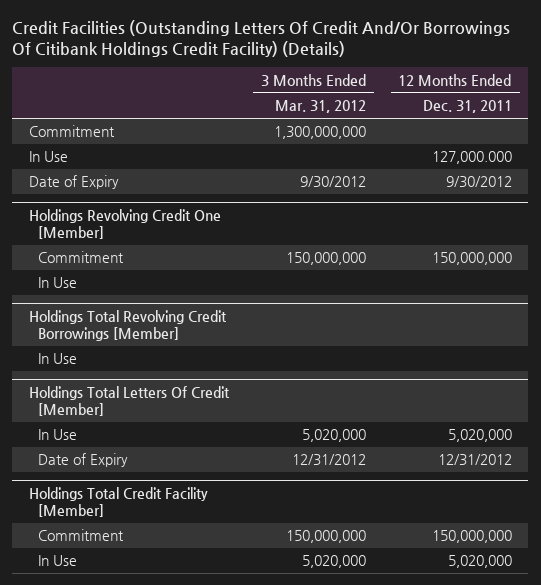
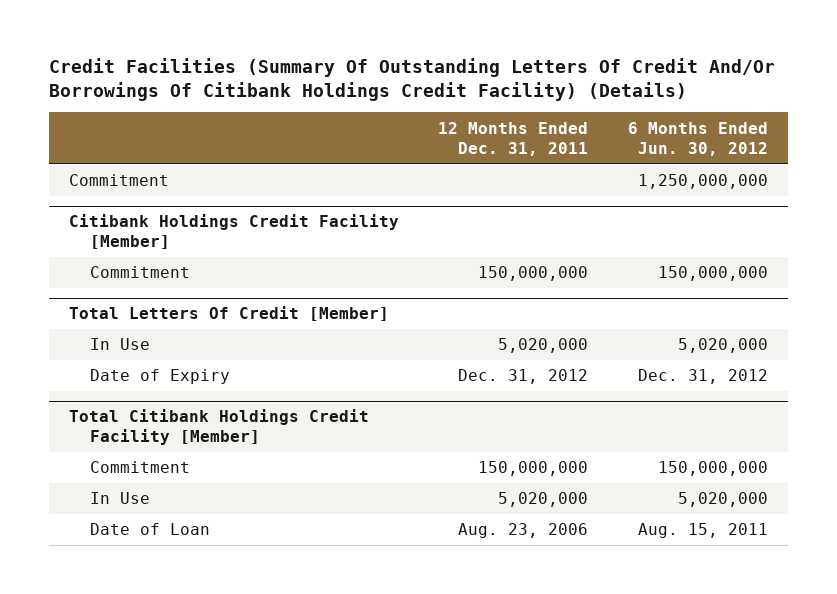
- Credit Facilities (Outstanding Letters Of Credit And/Or Borrowings Of Citibank Holdings Credit Facility) (Details)
+ Credit Facilities (Summary Of Outstanding Letters Of Credit And/Or Borrowings Of Citibank Holdings Credit Facility) (Details)
- | 3 Months Ended Mar. 31, 2012 | 12 Months Ended Dec. 31, 2011
+ | 12 Months Ended Dec. 31, 2011 | 6 Months Ended Jun. 30, 2012
- In Use | | 127,000.000
- Date of Expiry | 9/30/2012 | 9/30/2012
- Holdings Revolving Credit One [Member]
+ Citibank Holdings Credit Facility [Member]
- In Use
- Holdings Total Revolving Credit Borrowings [Member]
- In Use
- Holdings Total Letters Of Credit [Member]
+ Total Letters Of Credit [Member]
- Date of Expiry | 12/31/2012 | 12/31/2012
- Holdings Total Credit Facility [Member]
+ Date of Expiry | Dec. 31, 2012 | Dec. 31, 2012
+ Total Citibank Holdings Credit Facility [Member]
+ Date of Loan | Aug. 23, 2006 | Aug. 15, 2011

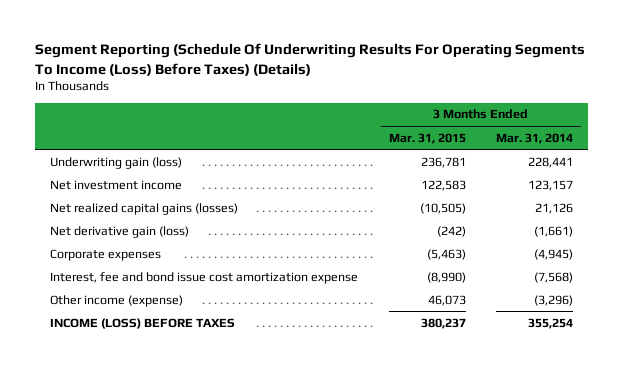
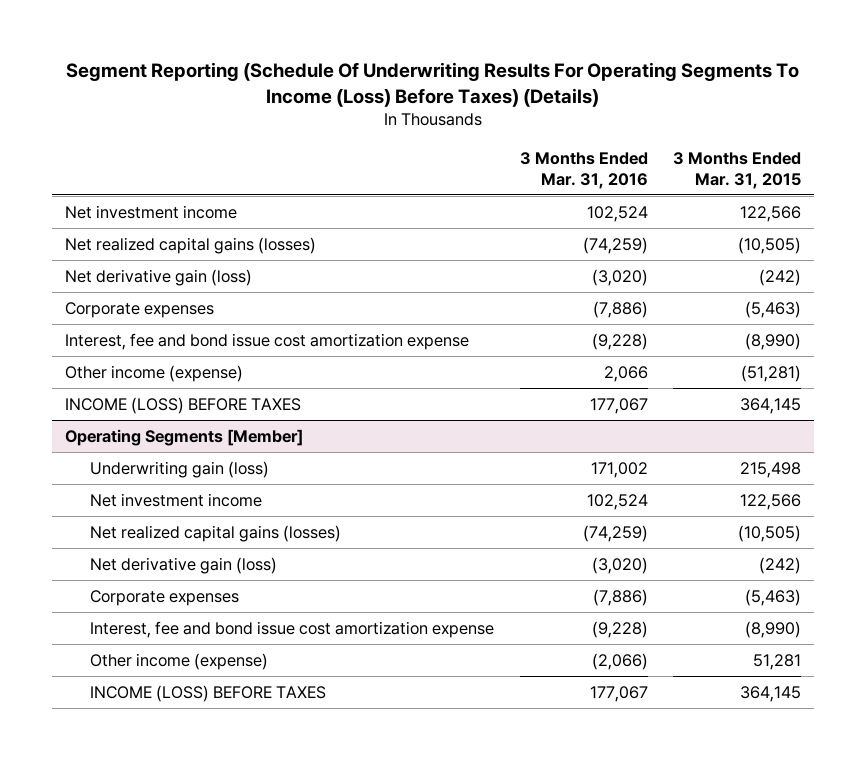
- | 3 Months Ended Mar. 31, 2015 | 3 Months Ended Mar. 31, 2014
+ | 3 Months Ended Mar. 31, 2016 | 3 Months Ended Mar. 31, 2015
- Underwriting gain (loss) | 236,781 | 228,441
- Net investment income | 122,583 | 123,157
+ Net investment income | 102,524 | 122,566
- Other income (expense) | 46,073 | (3,296)
- INCOME (LOSS) BEFORE TAXES | 380,237 | 355,254
+ Other income (expense) | 2,066 | (51,281)
+ INCOME (LOSS) BEFORE TAXES | 177,067 | 364,145
+ Operating Segments [Member]
+ Underwriting gain (loss) | 171,002 | 215,498
+ Net investment income | 102,524 | 122,566
+ Net realized capital gains (losses) | (74,259) | (10,505)
+ Net derivative gain (loss) | (3,020) | (242)
+ Corporate expenses | (7,886) | (5,463)
+ Interest, fee and bond issue cost amortization expense | (9,228) | (8,990)
+ Other income (expense) | (2,066) | 51,281
+ INCOME (LOSS) BEFORE TAXES | 177,067 | 364,145

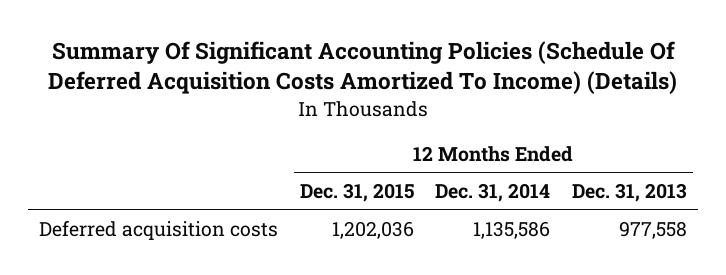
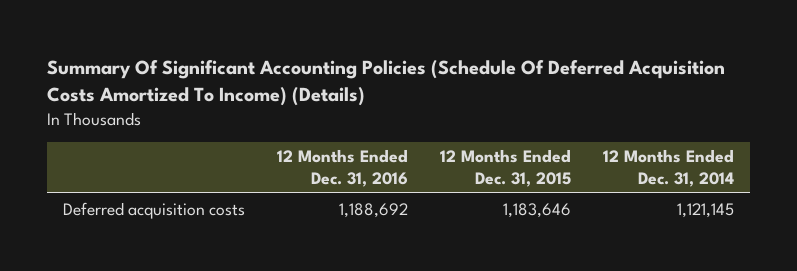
- | 12 Months Ended Dec. 31, 2015 | 12 Months Ended Dec. 31, 2014 | 12 Months Ended Dec. 31, 2013
+ | 12 Months Ended Dec. 31, 2016 | 12 Months Ended Dec. 31, 2015 | 12 Months Ended Dec. 31, 2014
- Deferred acquisition costs | 1,202,036 | 1,135,586 | 977,558
+ Deferred acquisition costs | 1,188,692 | 1,183,646 | 1,121,145

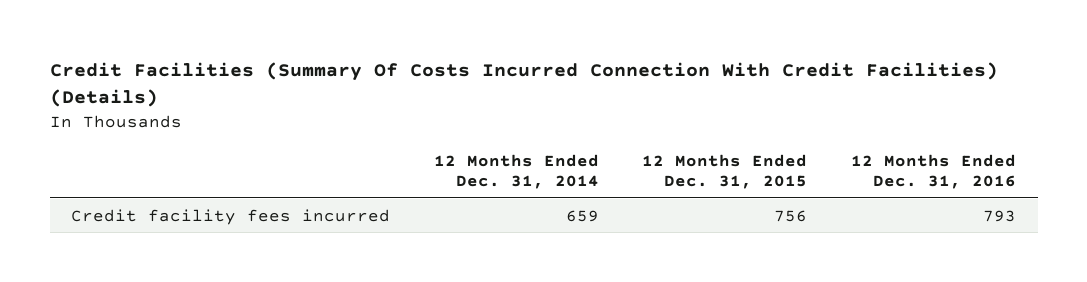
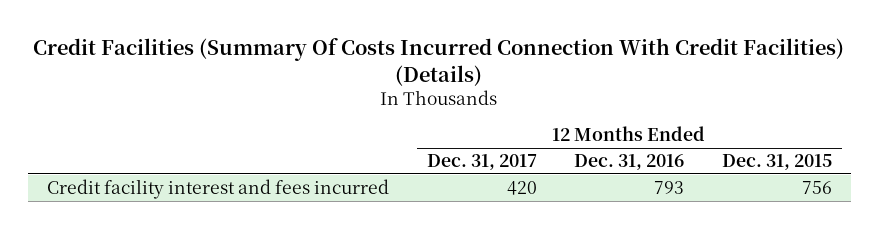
- | 12 Months Ended Dec. 31, 2014 | 12 Months Ended Dec. 31, 2015 | 12 Months Ended Dec. 31, 2016
+ | 12 Months Ended Dec. 31, 2017 | 12 Months Ended Dec. 31, 2016 | 12 Months Ended Dec. 31, 2015
- Credit facility fees incurred | 659 | 756 | 793
+ Credit facility interest and fees incurred | 420 | 793 | 756

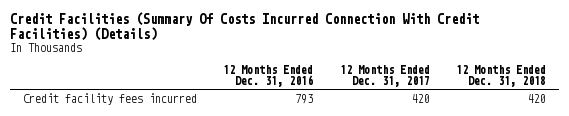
- | 12 Months Ended Dec. 31, 2017 | 12 Months Ended Dec. 31, 2016 | 12 Months Ended Dec. 31, 2015
+ | 12 Months Ended Dec. 31, 2016 | 12 Months Ended Dec. 31, 2017 | 12 Months Ended Dec. 31, 2018
- Credit facility interest and fees incurred | 420 | 793 | 756
+ Credit facility fees incurred | 793 | 420 | 420

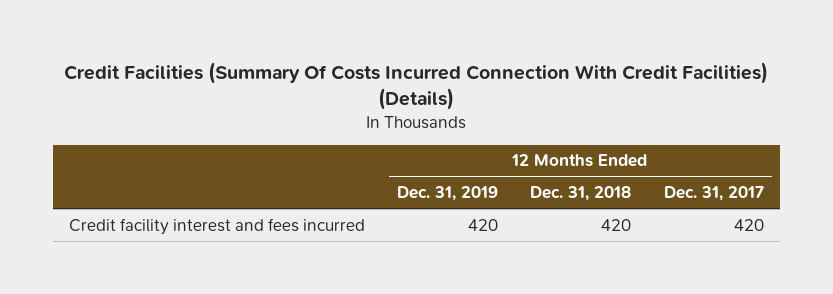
- | 12 Months Ended Dec. 31, 2016 | 12 Months Ended Dec. 31, 2017 | 12 Months Ended Dec. 31, 2018
+ | 12 Months Ended Dec. 31, 2019 | 12 Months Ended Dec. 31, 2018 | 12 Months Ended Dec. 31, 2017
- Credit facility fees incurred | 793 | 420 | 420
+ Credit facility interest and fees incurred | 420 | 420 | 420

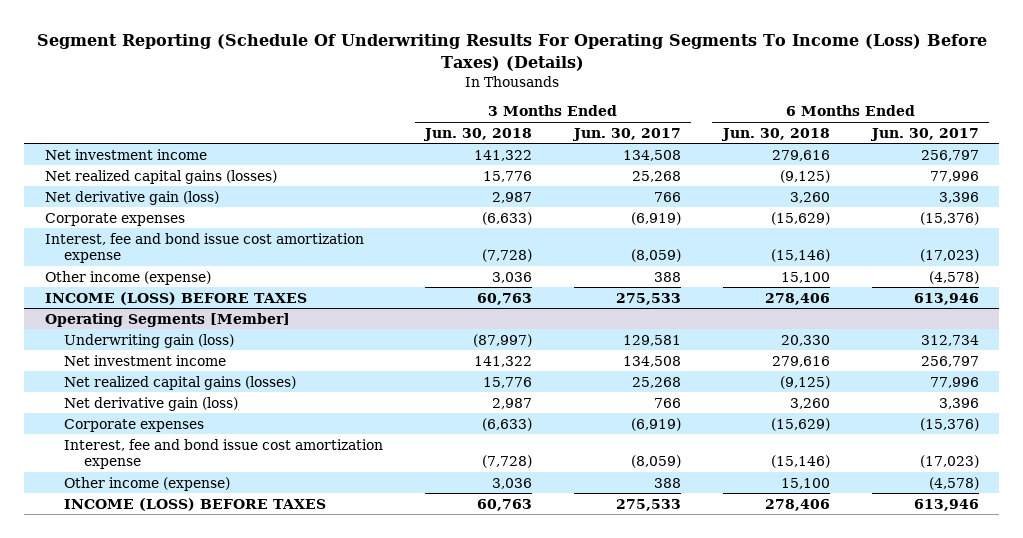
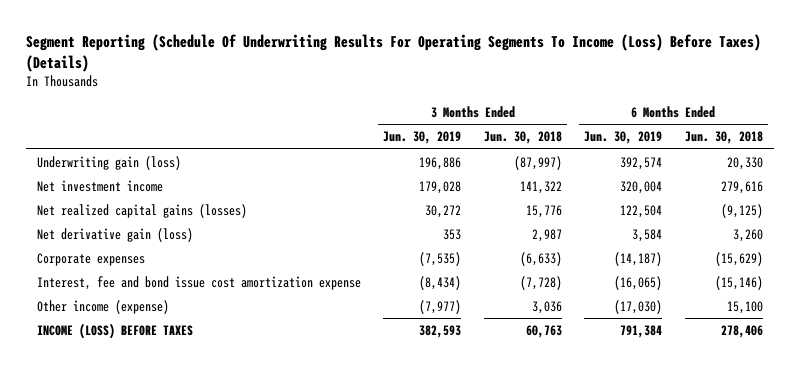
- | 3 Months Ended Jun. 30, 2018 | 3 Months Ended Jun. 30, 2017 | 6 Months Ended Jun. 30, 2018 | 6 Months Ended Jun. 30, 2017
+ | 3 Months Ended Jun. 30, 2019 | 3 Months Ended Jun. 30, 2018 | 6 Months Ended Jun. 30, 2019 | 6 Months Ended Jun. 30, 2018
- Net investment income | 141,322 | 134,508 | 279,616 | 256,797
- Net realized capital gains (losses) | 15,776 | 25,268 | (9,125) | 77,996
- Net derivative gain (loss) | 2,987 | 766 | 3,260 | 3,396
- Corporate expenses | (6,633) | (6,919) | (15,629) | (15,376)
- Interest, fee and bond issue cost amortization expense | (7,728) | (8,059) | (15,146) | (17,023)
- Other income (expense) | 3,036 | 388 | 15,100 | (4,578)
- INCOME (LOSS) BEFORE TAXES | 60,763 | 275,533 | 278,406 | 613,946
- Operating Segments [Member]

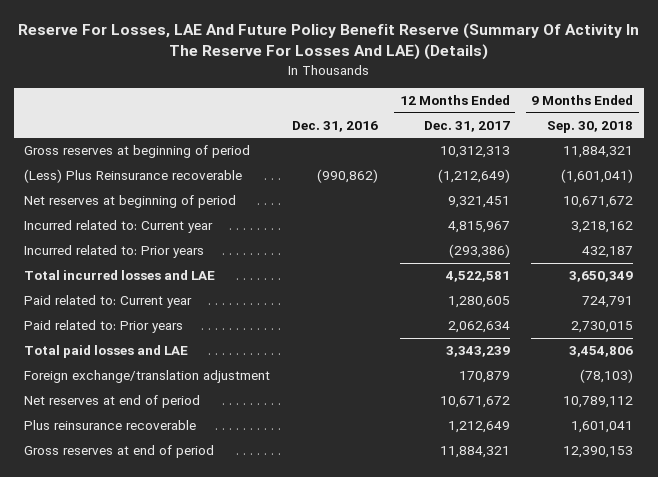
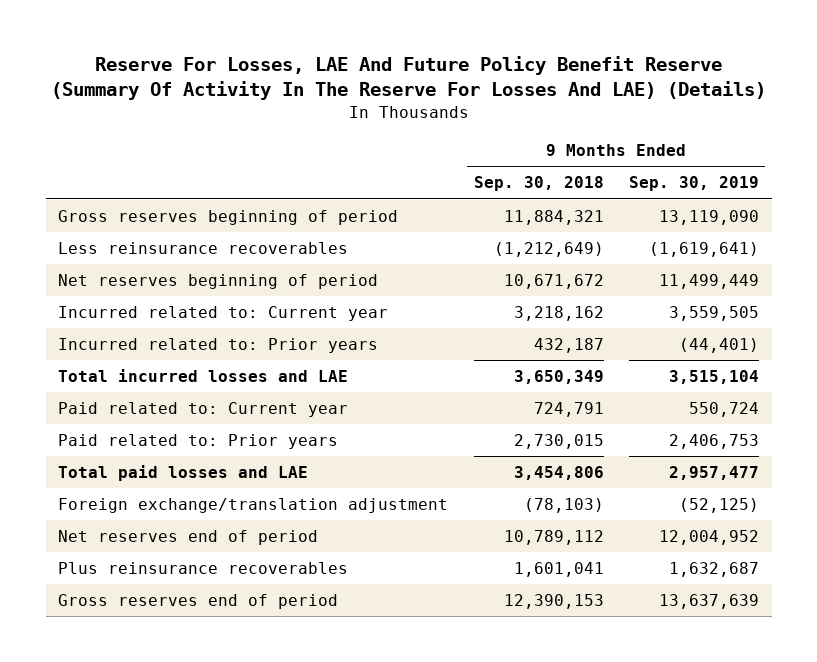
- | Dec. 31, 2016 | 12 Months Ended Dec. 31, 2017 | 9 Months Ended Sep. 30, 2018
+ | 9 Months Ended Sep. 30, 2018 | 9 Months Ended Sep. 30, 2019
- Gross reserves at beginning of period | | 10,312,313 | 11,884,321
- (Less) Plus Reinsurance recoverable | (990,862) | (1,212,649) | (1,601,041)
- Net reserves at beginning of period | | 9,321,451 | 10,671,672
+ Gross reserves beginning of period | 11,884,321 | 13,119,090
+ Less reinsurance recoverables | (1,212,649) | (1,619,641)
+ Net reserves beginning of period | 10,671,672 | 11,499,449
- Net reserves at end of period | | 10,671,672 | 10,789,112
- Plus reinsurance recoverable | | 1,212,649 | 1,601,041
- Gross reserves at end of period | | 11,884,321 | 12,390,153
+ Net reserves end of period | 10,789,112 | 12,004,952
+ Plus reinsurance recoverables | 1,601,041 | 1,632,687
+ Gross reserves end of period | 12,390,153 | 13,637,639

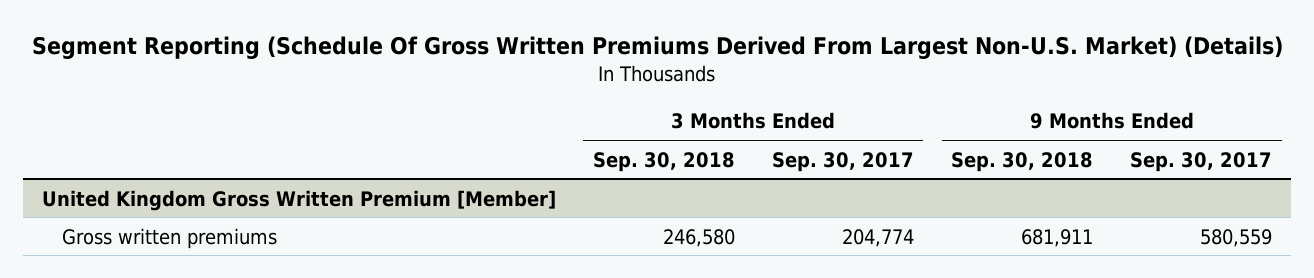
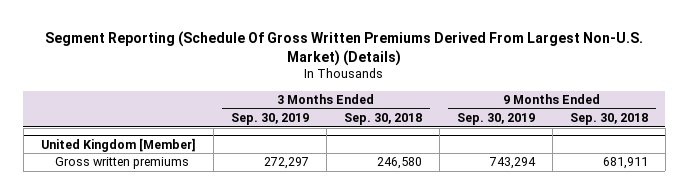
- | 3 Months Ended Sep. 30, 2018 | 3 Months Ended Sep. 30, 2017 | 9 Months Ended Sep. 30, 2018 | 9 Months Ended Sep. 30, 2017
+ | 3 Months Ended Sep. 30, 2019 | 3 Months Ended Sep. 30, 2018 | 9 Months Ended Sep. 30, 2019 | 9 Months Ended Sep. 30, 2018
- United Kingdom Gross Written Premium [Member]
+ United Kingdom [Member]

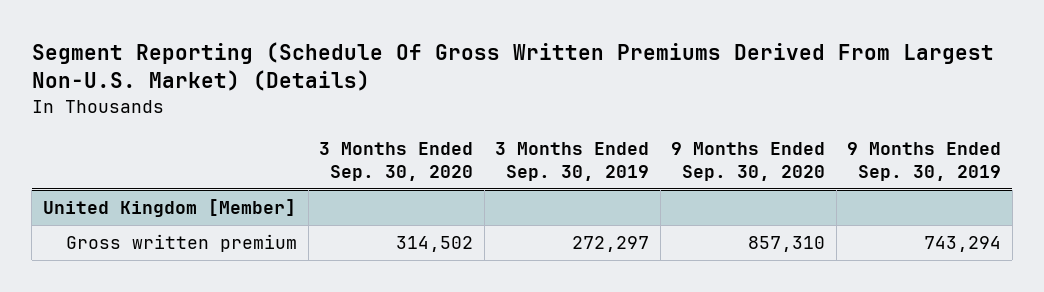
- | 3 Months Ended Sep. 30, 2019 | 3 Months Ended Sep. 30, 2018 | 9 Months Ended Sep. 30, 2019 | 9 Months Ended Sep. 30, 2018
+ | 3 Months Ended Sep. 30, 2020 | 3 Months Ended Sep. 30, 2019 | 9 Months Ended Sep. 30, 2020 | 9 Months Ended Sep. 30, 2019
@ United Kingdom [Member]
- Gross written premiums | 272,297 | 246,580 | 743,294 | 681,911
+ Gross written premium | 314,502 | 272,297 | 857,310 | 743,294

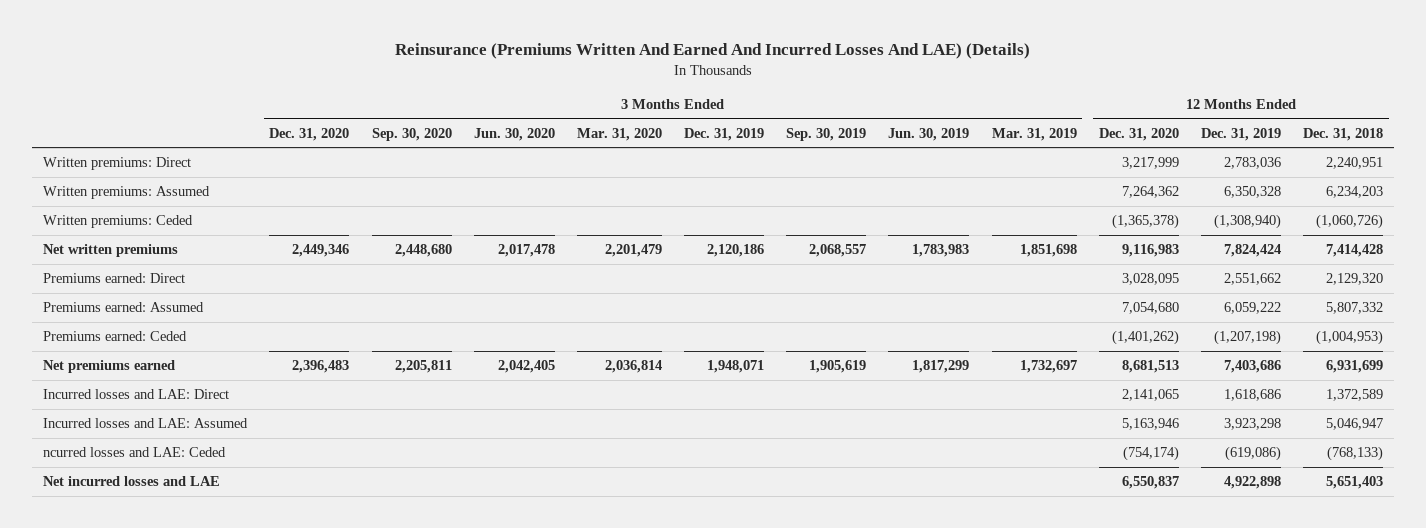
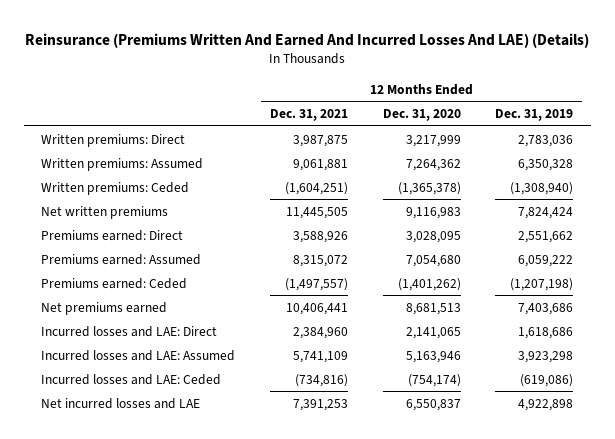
- | 3 Months Ended Dec. 31, 2020 | 3 Months Ended Sep. 30, 2020 | 3 Months Ended Jun. 30, 2020 | 3 Months Ended Mar. 31, 2020 | 3 Months Ended Dec. 31, 2019 | 3 Months Ended Sep. 30, 2019 | 3 Months Ended Jun. 30, 2019 | 3 Months Ended Mar. 31, 2019 | 12 Months Ended Dec. 31, 2020 | 12 Months Ended Dec. 31, 2019 | 12 Months Ended Dec. 31, 2018
+ | 12 Months Ended Dec. 31, 2021 | 12 Months Ended Dec. 31, 2020 | 12 Months Ended Dec. 31, 2019
- ncurred losses and LAE: Ceded | | | | | | | | | (754,174) | (619,086) | (768,133)
+ Incurred losses and LAE: Ceded | (734,816) | (754,174) | (619,086)

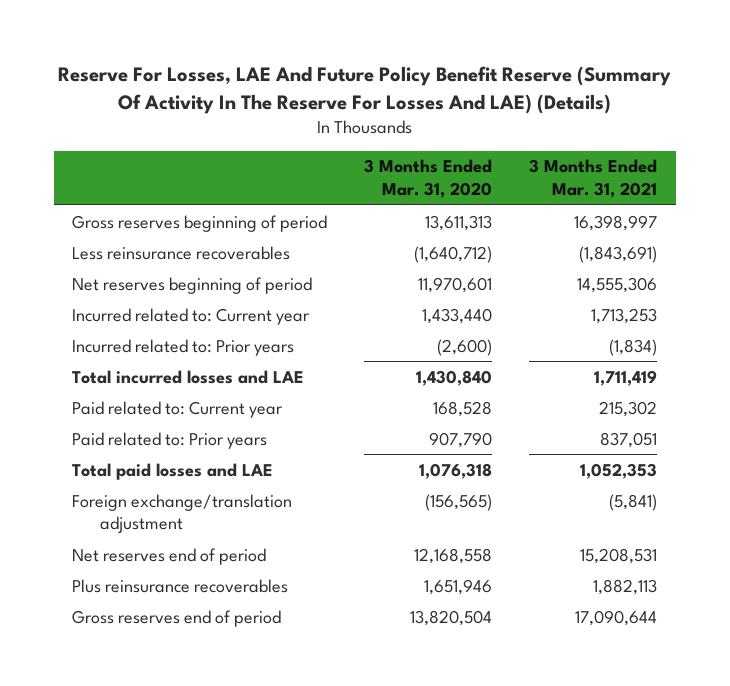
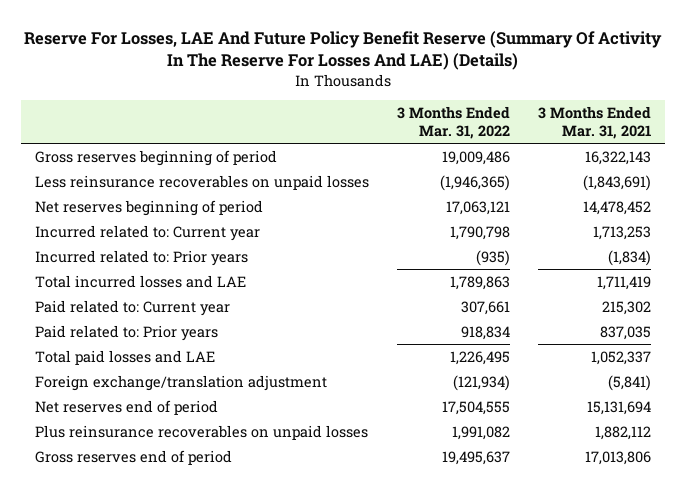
- | 3 Months Ended Mar. 31, 2020 | 3 Months Ended Mar. 31, 2021
+ | 3 Months Ended Mar. 31, 2022 | 3 Months Ended Mar. 31, 2021
- Gross reserves beginning of period | 13,611,313 | 16,398,997
- Less reinsurance recoverables | (1,640,712) | (1,843,691)
- Net reserves beginning of period | 11,970,601 | 14,555,306
+ Gross reserves beginning of period | 19,009,486 | 16,322,143
+ Less reinsurance recoverables on unpaid losses | (1,946,365) | (1,843,691)
+ Net reserves beginning of period | 17,063,121 | 14,478,452
- Paid related to: Prior years | 907,790 | 837,051
- Total paid losses and LAE | 1,076,318 | 1,052,353
+ Paid related to: Prior years | 918,834 | 837,035
+ Total paid losses and LAE | 1,226,495 | 1,052,337
- Net reserves end of period | 12,168,558 | 15,208,531
- Plus reinsurance recoverables | 1,651,946 | 1,882,113
- Gross reserves end of period | 13,820,504 | 17,090,644
+ Net reserves end of period | 17,504,555 | 15,131,694
+ Plus reinsurance recoverables on unpaid losses | 1,991,082 | 1,882,112
+ Gross reserves end of period | 19,495,637 | 17,013,806

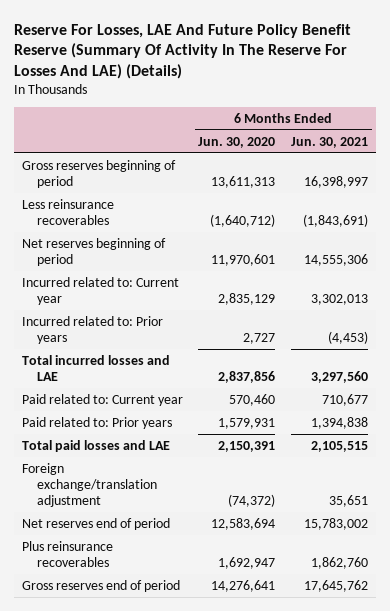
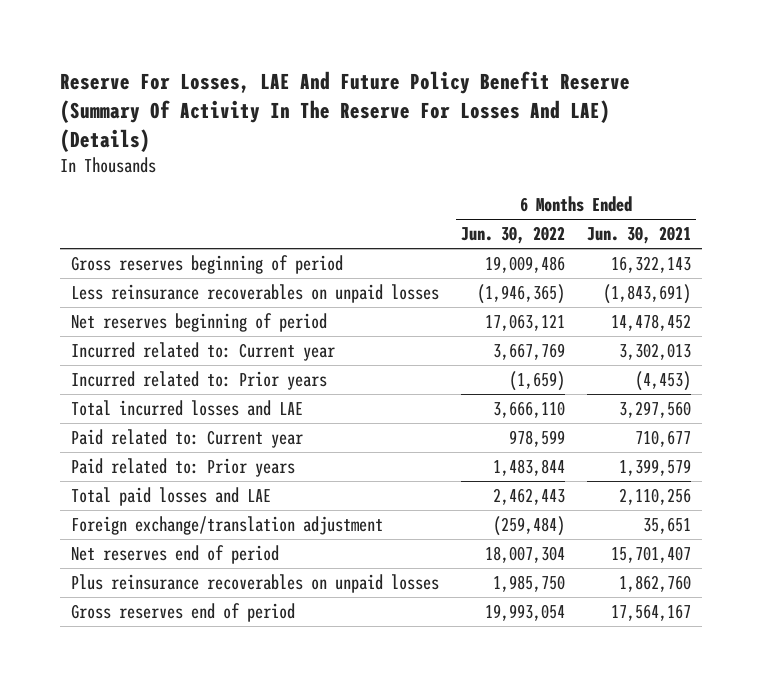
- | 6 Months Ended Jun. 30, 2020 | 6 Months Ended Jun. 30, 2021
+ | 6 Months Ended Jun. 30, 2022 | 6 Months Ended Jun. 30, 2021
- Gross reserves beginning of period | 13,611,313 | 16,398,997
- Less reinsurance recoverables | (1,640,712) | (1,843,691)
- Net reserves beginning of period | 11,970,601 | 14,555,306
+ Gross reserves beginning of period | 19,009,486 | 16,322,143
+ Less reinsurance recoverables on unpaid losses | (1,946,365) | (1,843,691)
+ Net reserves beginning of period | 17,063,121 | 14,478,452
- Paid related to: Prior years | 1,579,931 | 1,394,838
- Total paid losses and LAE | 2,150,391 | 2,105,515
+ Paid related to: Prior years | 1,483,844 | 1,399,579
+ Total paid losses and LAE | 2,462,443 | 2,110,256
- Net reserves end of period | 12,583,694 | 15,783,002
- Plus reinsurance recoverables | 1,692,947 | 1,862,760
- Gross reserves end of period | 14,276,641 | 17,645,762
+ Net reserves end of period | 18,007,304 | 15,701,407
+ Plus reinsurance recoverables on unpaid losses | 1,985,750 | 1,862,760
+ Gross reserves end of period | 19,993,054 | 17,564,167

